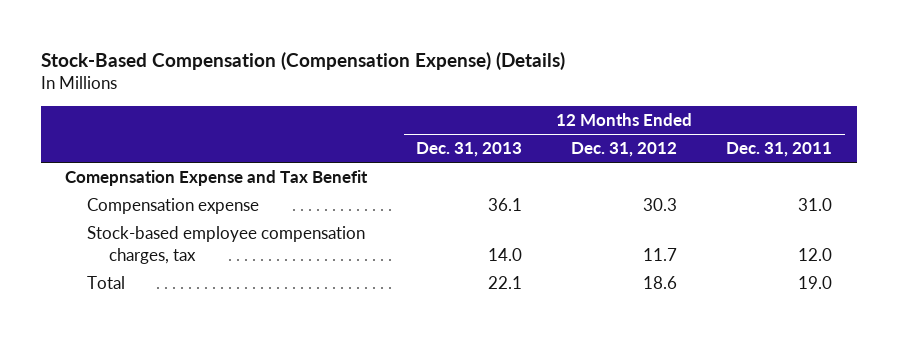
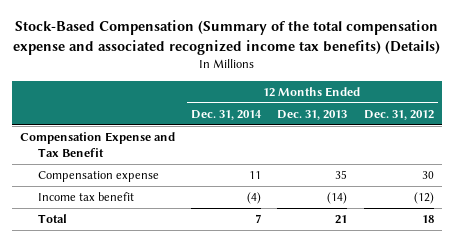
- Stock-Based Compensation (Compensation Expense) (Details)
+ Stock-Based Compensation (Summary of the total compensation expense and associated recognized income tax benefits) (Details)
- | 12 Months Ended Dec. 31, 2013 | 12 Months Ended Dec. 31, 2012 | 12 Months Ended Dec. 31, 2011
+ | 12 Months Ended Dec. 31, 2014 | 12 Months Ended Dec. 31, 2013 | 12 Months Ended Dec. 31, 2012
- Comepnsation Expense and Tax Benefit
- Compensation expense | 36.1 | 30.3 | 31.0
- Stock-based employee compensation charges, tax | 14.0 | 11.7 | 12.0
- Total | 22.1 | 18.6 | 19.0
+ Compensation Expense and Tax Benefit
+ Compensation expense | 11 | 35 | 30
+ Income tax benefit | (4) | (14) | (12)
+ Total | 7 | 21 | 18

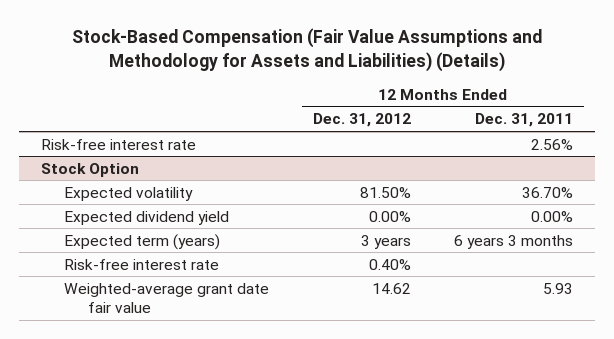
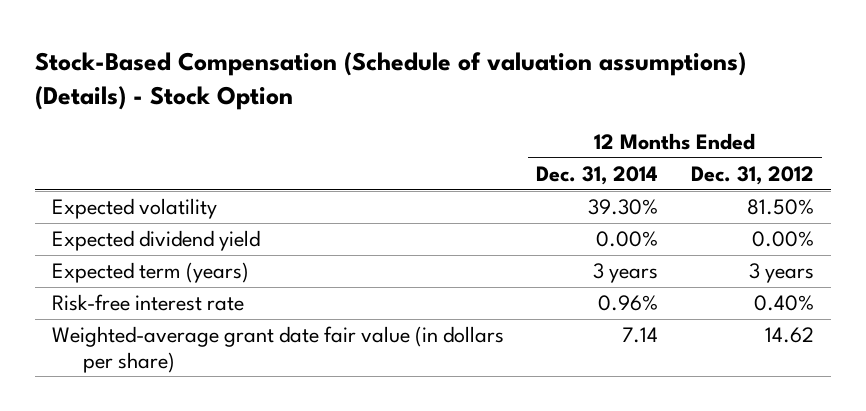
- Stock-Based Compensation (Fair Value Assumptions and Methodology for Assets and Liabilities) (Details)
+ Stock-Based Compensation (Schedule of valuation assumptions) (Details) - Stock Option
- | 12 Months Ended Dec. 31, 2012 | 12 Months Ended Dec. 31, 2011
+ | 12 Months Ended Dec. 31, 2014 | 12 Months Ended Dec. 31, 2012
- Risk-free interest rate | | 2.56%
- Stock Option
- Weighted-average grant date fair value | 14.62 | 5.93
+ Weighted-average grant date fair value (in dollars per share) | 7.14 | 14.62

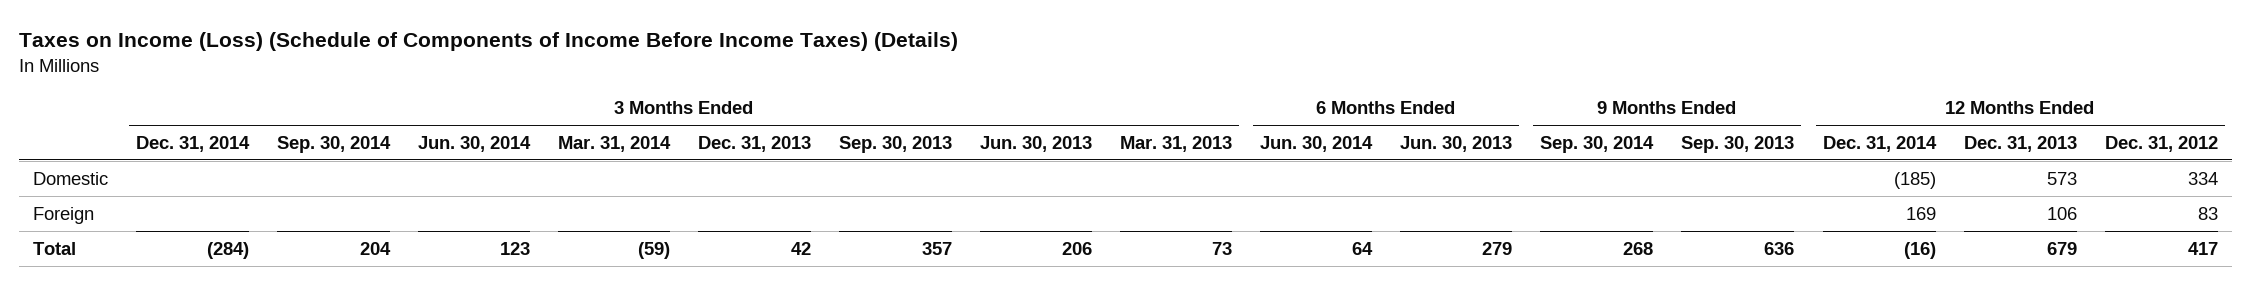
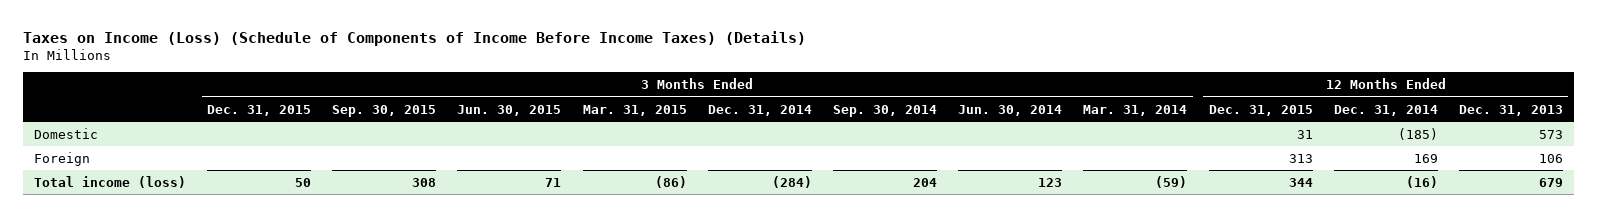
- | 3 Months Ended Dec. 31, 2014 | 3 Months Ended Sep. 30, 2014 | 3 Months Ended Jun. 30, 2014 | 3 Months Ended Mar. 31, 2014 | 3 Months Ended Dec. 31, 2013 | 3 Months Ended Sep. 30, 2013 | 3 Months Ended Jun. 30, 2013 | 3 Months Ended Mar. 31, 2013 | 6 Months Ended Jun. 30, 2014 | 6 Months Ended Jun. 30, 2013 | 9 Months Ended Sep. 30, 2014 | 9 Months Ended Sep. 30, 2013 | 12 Months Ended Dec. 31, 2014 | 12 Months Ended Dec. 31, 2013 | 12 Months Ended Dec. 31, 2012
+ | 3 Months Ended Dec. 31, 2015 | 3 Months Ended Sep. 30, 2015 | 3 Months Ended Jun. 30, 2015 | 3 Months Ended Mar. 31, 2015 | 3 Months Ended Dec. 31, 2014 | 3 Months Ended Sep. 30, 2014 | 3 Months Ended Jun. 30, 2014 | 3 Months Ended Mar. 31, 2014 | 12 Months Ended Dec. 31, 2015 | 12 Months Ended Dec. 31, 2014 | 12 Months Ended Dec. 31, 2013
- Total | (284) | 204 | 123 | (59) | 42 | 357 | 206 | 73 | 64 | 279 | 268 | 636 | (16) | 679 | 417
+ Total income (loss) | 50 | 308 | 71 | (86) | (284) | 204 | 123 | (59) | 344 | (16) | 679

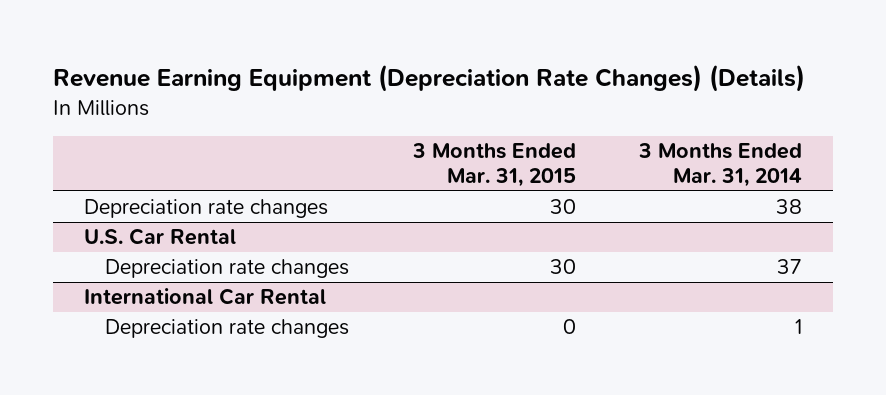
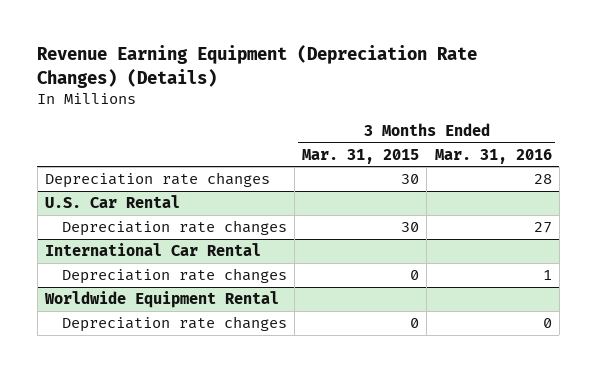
- | 3 Months Ended Mar. 31, 2015 | 3 Months Ended Mar. 31, 2014
+ | 3 Months Ended Mar. 31, 2015 | 3 Months Ended Mar. 31, 2016
+ Worldwide Equipment Rental
+ Depreciation rate changes | 0 | 0

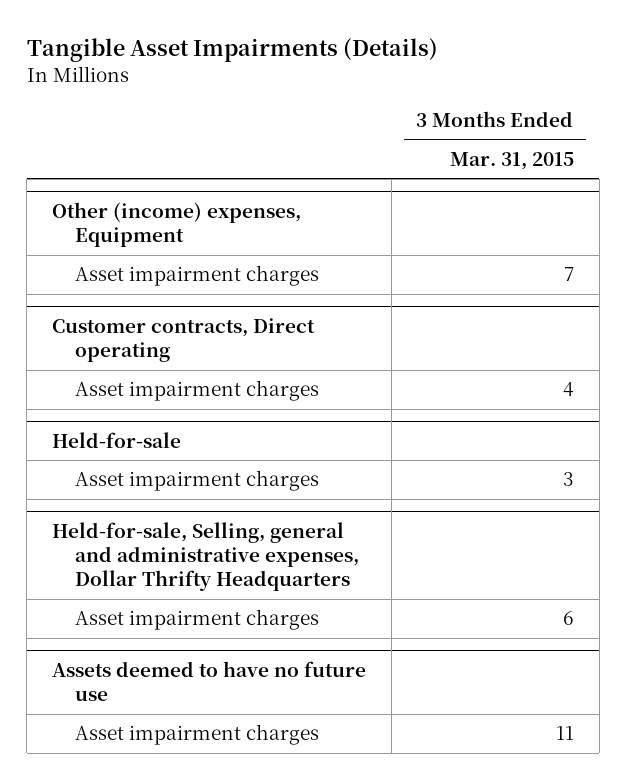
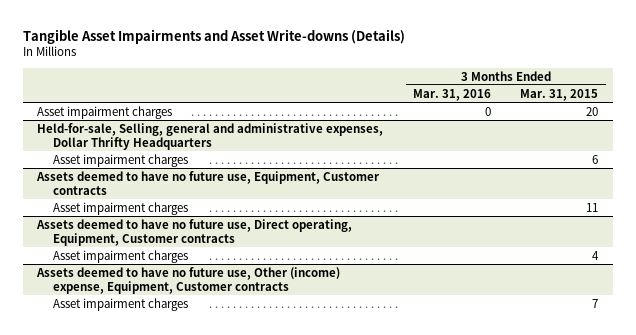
- Tangible Asset Impairments (Details)
+ Tangible Asset Impairments and Asset Write-downs (Details)
- | 3 Months Ended Mar. 31, 2015
+ | 3 Months Ended Mar. 31, 2016 | 3 Months Ended Mar. 31, 2015
- Other (income) expenses, Equipment
- Asset impairment charges | 7
- Customer contracts, Direct operating
- Asset impairment charges | 4
- Held-for-sale
- Asset impairment charges | 3
+ Asset impairment charges | 0 | 20
- Assets deemed to have no future use
+ Assets deemed to have no future use, Equipment, Customer contracts
+ Assets deemed to have no future use, Direct operating, Equipment, Customer contracts
+ Asset impairment charges | | 4
+ Assets deemed to have no future use, Other (income) expense, Equipment, Customer contracts
+ Asset impairment charges | | 7

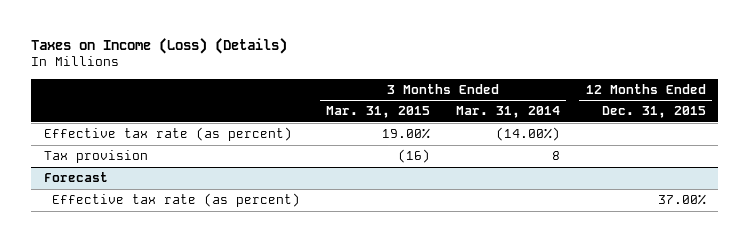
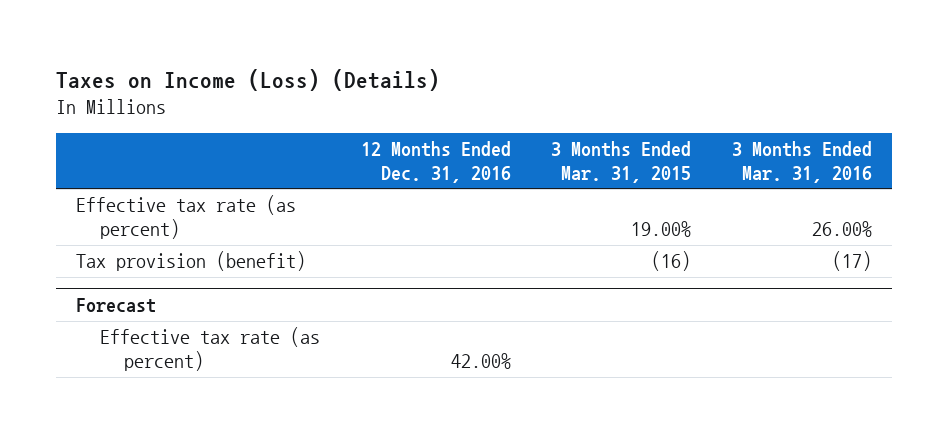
- | 3 Months Ended Mar. 31, 2015 | 3 Months Ended Mar. 31, 2014 | 12 Months Ended Dec. 31, 2015
+ | 12 Months Ended Dec. 31, 2016 | 3 Months Ended Mar. 31, 2015 | 3 Months Ended Mar. 31, 2016
- Tax provision | (16) | 8 |
+ Tax provision (benefit) | | (16) | (17)

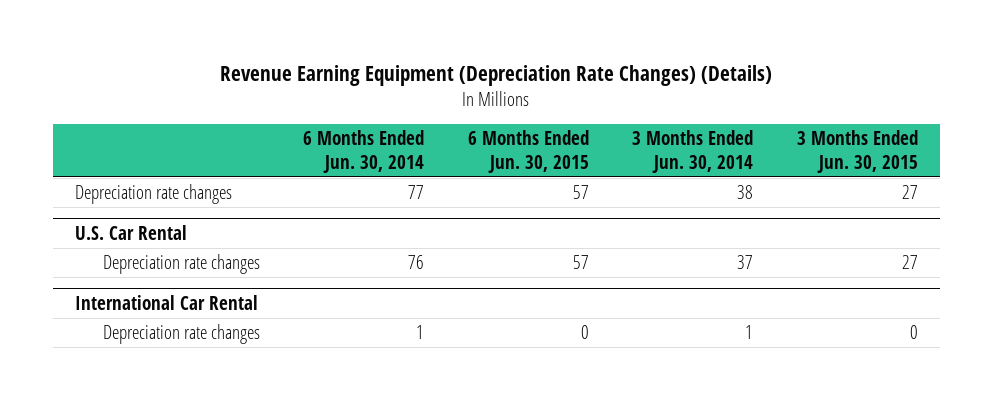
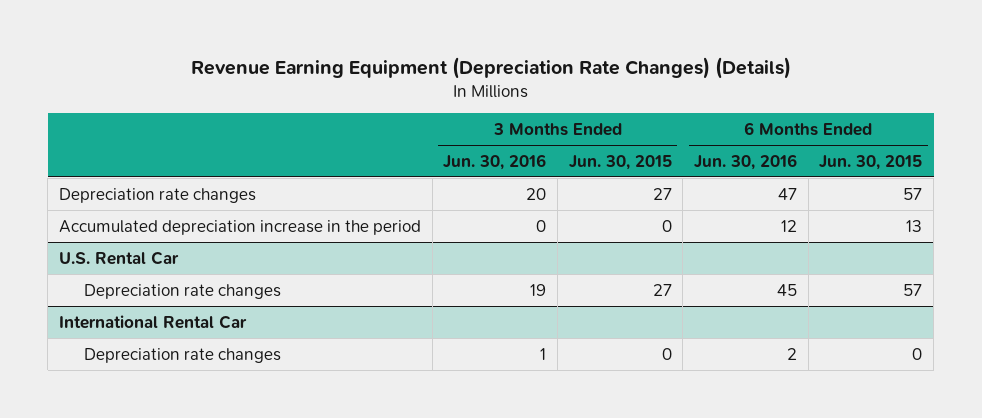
- | 6 Months Ended Jun. 30, 2014 | 6 Months Ended Jun. 30, 2015 | 3 Months Ended Jun. 30, 2014 | 3 Months Ended Jun. 30, 2015
+ | 3 Months Ended Jun. 30, 2016 | 3 Months Ended Jun. 30, 2015 | 6 Months Ended Jun. 30, 2016 | 6 Months Ended Jun. 30, 2015
- U.S. Car Rental
+ Accumulated depreciation increase in the period | 0 | 0 | 12 | 13
+ U.S. Rental Car
- International Car Rental
+ International Rental Car

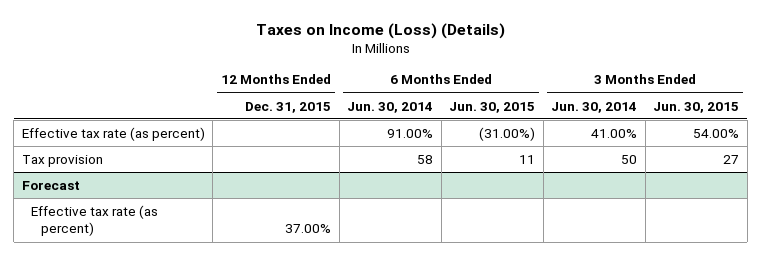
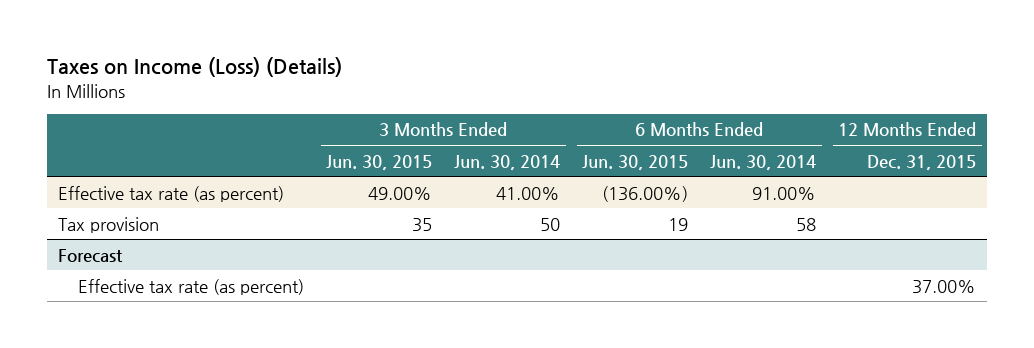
- | 12 Months Ended Dec. 31, 2015 | 6 Months Ended Jun. 30, 2014 | 6 Months Ended Jun. 30, 2015 | 3 Months Ended Jun. 30, 2014 | 3 Months Ended Jun. 30, 2015
+ | 3 Months Ended Jun. 30, 2015 | 3 Months Ended Jun. 30, 2014 | 6 Months Ended Jun. 30, 2015 | 6 Months Ended Jun. 30, 2014 | 12 Months Ended Dec. 31, 2015
- Effective tax rate (as percent) | | 91.00% | (31.00%) | 41.00% | 54.00%
- Tax provision | | 58 | 11 | 50 | 27
+ Effective tax rate (as percent) | 49.00% | 41.00% | (136.00%) | 91.00% |
+ Tax provision | 35 | 50 | 19 | 58 |

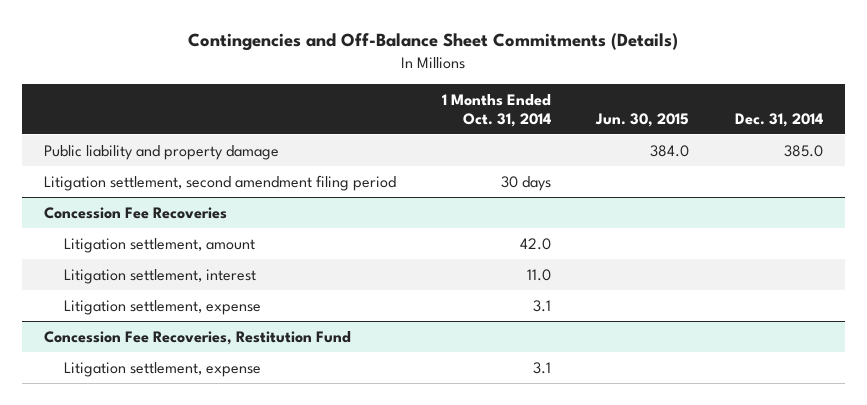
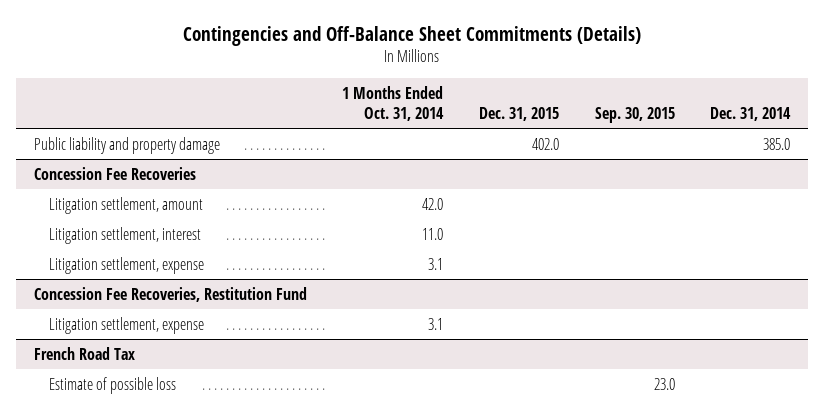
- | 1 Months Ended Oct. 31, 2014 | Jun. 30, 2015 | Dec. 31, 2014
+ | 1 Months Ended Oct. 31, 2014 | Dec. 31, 2015 | Sep. 30, 2015 | Dec. 31, 2014
- Litigation settlement, second amendment filing period | 30 days | |
+ French Road Tax
+ Estimate of possible loss | | | 23.0 |

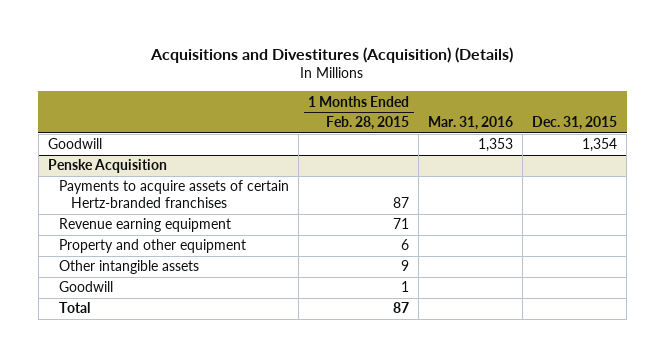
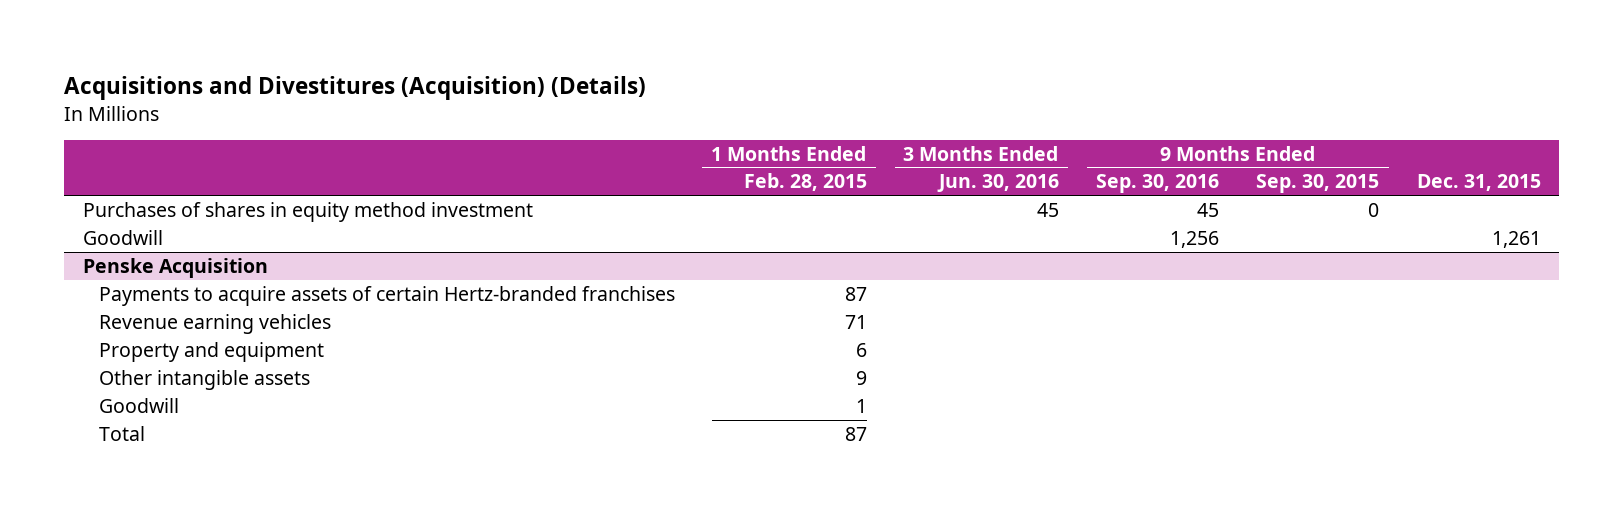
- | 1 Months Ended Feb. 28, 2015 | Mar. 31, 2016 | Dec. 31, 2015
+ | 1 Months Ended Feb. 28, 2015 | 3 Months Ended Jun. 30, 2016 | 9 Months Ended Sep. 30, 2016 | 9 Months Ended Sep. 30, 2015 | Dec. 31, 2015
- Goodwill | | 1,353 | 1,354
+ Purchases of shares in equity method investment | | 45 | 45 | 0 |
+ Goodwill | | | 1,256 | | 1,261
@ Penske Acquisition
- Revenue earning equipment | 71 | |
- Property and other equipment | 6 | |
+ Revenue earning vehicles | 71 | | | |
+ Property and equipment | 6 | | | |

